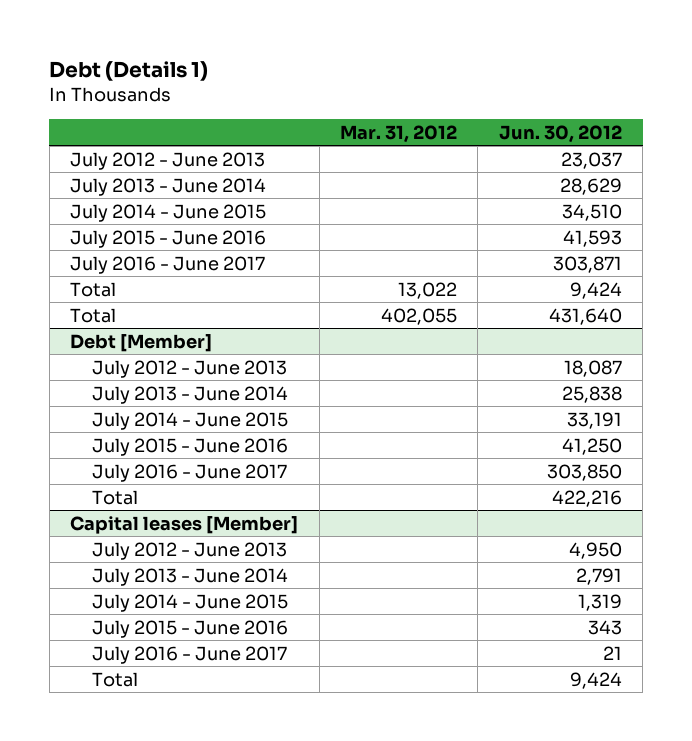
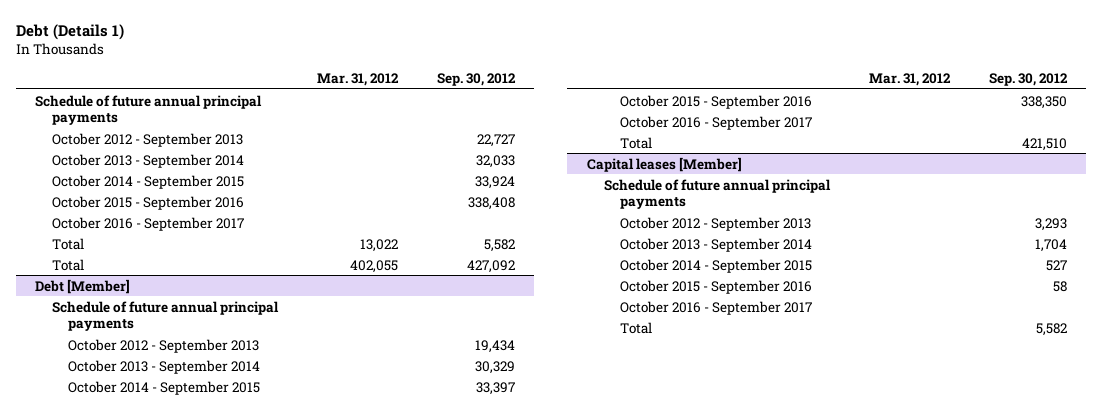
- | Mar. 31, 2012 | Jun. 30, 2012
+ | Mar. 31, 2012 | Sep. 30, 2012
- July 2012 - June 2013 | | 23,037
- July 2013 - June 2014 | | 28,629
- July 2014 - June 2015 | | 34,510
- July 2015 - June 2016 | | 41,593
- July 2016 - June 2017 | | 303,871
+ Schedule of future annual principal payments
+ October 2012 - September 2013 | | 22,727
+ October 2013 - September 2014 | | 32,033
+ October 2014 - September 2015 | | 33,924
+ October 2015 - September 2016 | | 338,408
+ October 2016 - September 2017
@ Debt [Member]
- July 2012 - June 2013 | | 18,087
- July 2013 - June 2014 | | 25,838
- July 2014 - June 2015 | | 33,191
- July 2015 - June 2016 | | 41,250
- July 2016 - June 2017 | | 303,850
+ Schedule of future annual principal payments
+ October 2012 - September 2013 | | 19,434
+ October 2013 - September 2014 | | 30,329
+ October 2014 - September 2015 | | 33,397
+ October 2015 - September 2016 | | 338,350
+ October 2016 - September 2017
@ Capital leases [Member]
- July 2012 - June 2013 | | 4,950
- July 2013 - June 2014 | | 2,791
- July 2014 - June 2015 | | 1,319
- July 2015 - June 2016 | | 343
- July 2016 - June 2017 | | 21
+ Schedule of future annual principal payments
+ October 2012 - September 2013 | | 3,293
+ October 2013 - September 2014 | | 1,704
+ October 2014 - September 2015 | | 527
+ October 2015 - September 2016 | | 58
+ October 2016 - September 2017

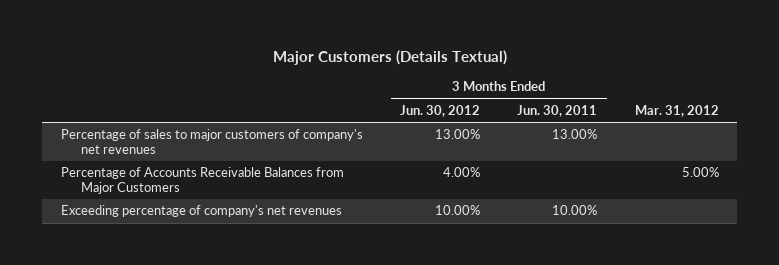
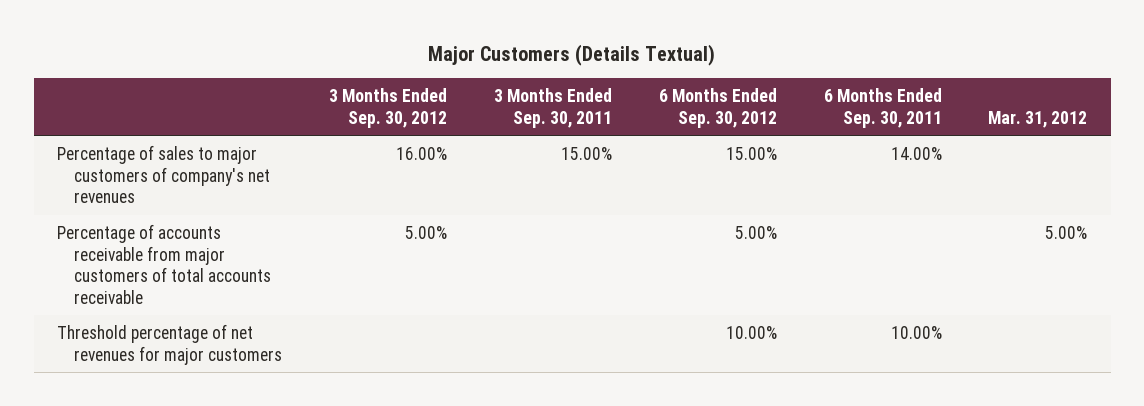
- | 3 Months Ended Jun. 30, 2012 | 3 Months Ended Jun. 30, 2011 | Mar. 31, 2012
+ | 3 Months Ended Sep. 30, 2012 | 3 Months Ended Sep. 30, 2011 | 6 Months Ended Sep. 30, 2012 | 6 Months Ended Sep. 30, 2011 | Mar. 31, 2012
- Percentage of Accounts Receivable Balances from Major Customers | 4.00% | | 5.00%
- Exceeding percentage of company's net revenues | 10.00% | 10.00% |
+ Percentage of accounts receivable from major customers of total accounts receivable | 5.00% | | 5.00% | | 5.00%
+ Threshold percentage of net revenues for major customers | | | 10.00% | 10.00% |

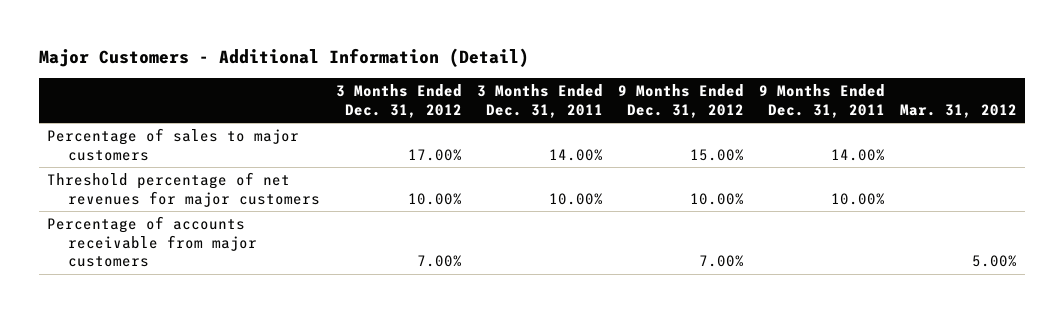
- Major Customers (Details Textual)
+ Major Customers - Additional Information (Detail)
- | 3 Months Ended Sep. 30, 2012 | 3 Months Ended Sep. 30, 2011 | 6 Months Ended Sep. 30, 2012 | 6 Months Ended Sep. 30, 2011 | Mar. 31, 2012
+ | 3 Months Ended Dec. 31, 2012 | 3 Months Ended Dec. 31, 2011 | 9 Months Ended Dec. 31, 2012 | 9 Months Ended Dec. 31, 2011 | Mar. 31, 2012
- Percentage of sales to major customers of company's net revenues | 16.00% | 15.00% | 15.00% | 14.00% |
- Percentage of accounts receivable from major customers of total accounts receivable | 5.00% | | 5.00% | | 5.00%
+ Percentage of sales to major customers | 17.00% | 14.00% | 15.00% | 14.00% |
+ Percentage of accounts receivable from major customers | 7.00% | | 7.00% | | 5.00%

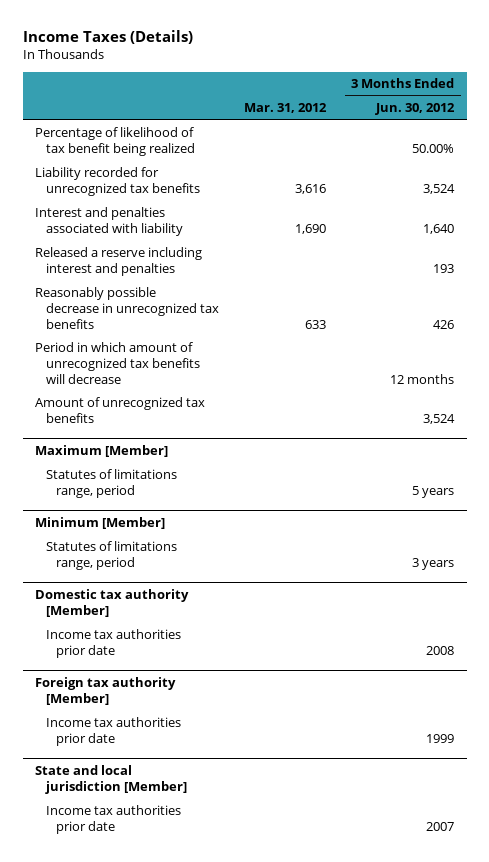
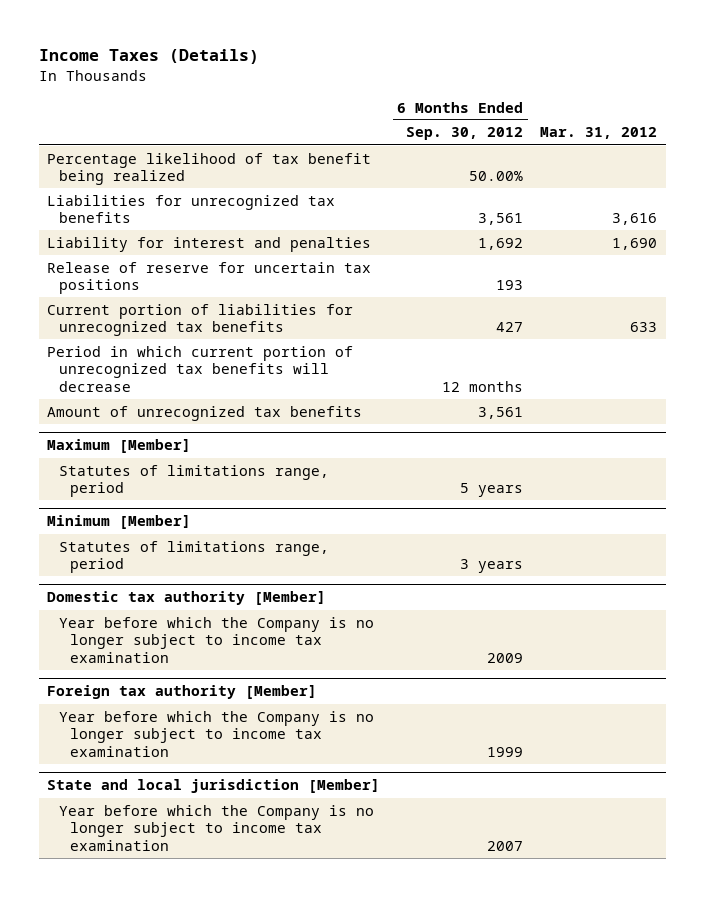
- | Mar. 31, 2012 | 3 Months Ended Jun. 30, 2012
+ | 6 Months Ended Sep. 30, 2012 | Mar. 31, 2012
- Percentage of likelihood of tax benefit being realized | | 50.00%
- Liability recorded for unrecognized tax benefits | 3,616 | 3,524
- Interest and penalties associated with liability | 1,690 | 1,640
- Released a reserve including interest and penalties | | 193
- Reasonably possible decrease in unrecognized tax benefits | 633 | 426
- Period in which amount of unrecognized tax benefits will decrease | | 12 months
+ Percentage likelihood of tax benefit being realized | 50.00% |
+ Liabilities for unrecognized tax benefits | 3,561 | 3,616
+ Liability for interest and penalties | 1,692 | 1,690
+ Release of reserve for uncertain tax positions | 193 |
+ Current portion of liabilities for unrecognized tax benefits | 427 | 633
+ Period in which current portion of unrecognized tax benefits will decrease | 12 months |
@ Domestic tax authority [Member]
- Income tax authorities prior date | | 2008
+ Year before which the Company is no longer subject to income tax examination | 2009 |
@ Foreign tax authority [Member]
- Income tax authorities prior date | | 1999
+ Year before which the Company is no longer subject to income tax examination | 1999 |
@ State and local jurisdiction [Member]
- Income tax authorities prior date | | 2007
+ Year before which the Company is no longer subject to income tax examination | 2007 |

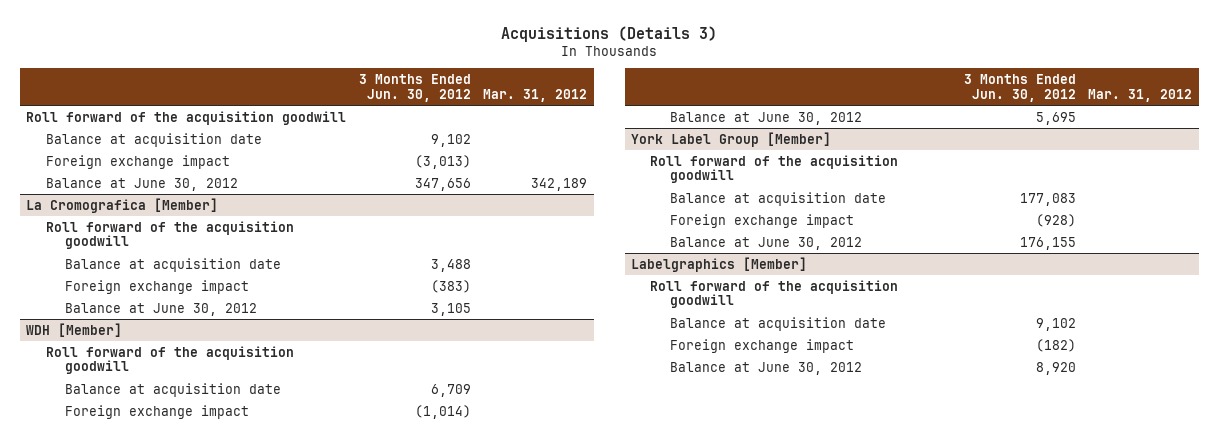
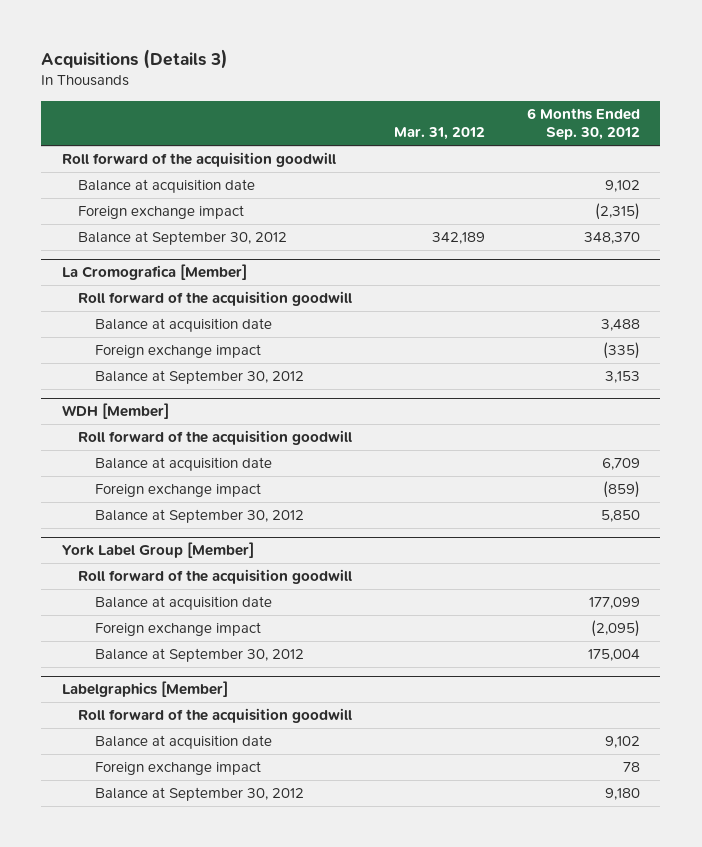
- | 3 Months Ended Jun. 30, 2012 | Mar. 31, 2012
+ | Mar. 31, 2012 | 6 Months Ended Sep. 30, 2012
- Balance at June 30, 2012 | 347,656 | 342,189
+ Balance at September 30, 2012 | 342,189 | 348,370
@ La Cromografica [Member]
- Balance at June 30, 2012 | 3,105 |
+ Balance at September 30, 2012 | | 3,153
@ WDH [Member]
- Balance at June 30, 2012 | 5,695 |
+ Balance at September 30, 2012 | | 5,850
@ York Label Group [Member]
- Balance at June 30, 2012 | 176,155 |
+ Balance at September 30, 2012 | | 175,004
@ Labelgraphics [Member]
- Balance at June 30, 2012 | 8,920 |
+ Balance at September 30, 2012 | | 9,180

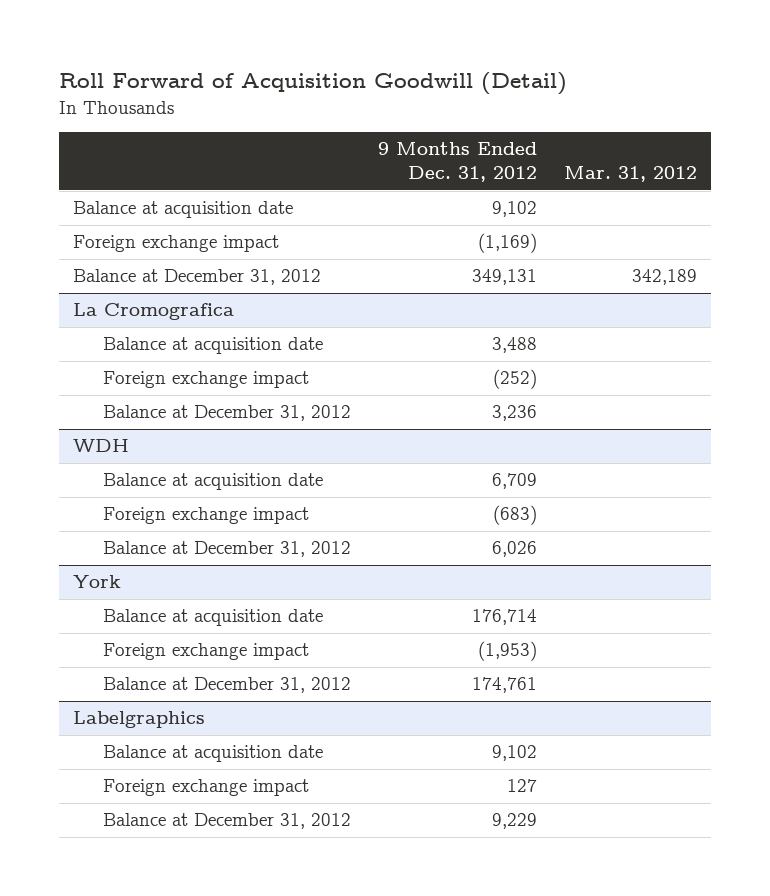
- Acquisitions (Details 3)
+ Roll Forward of Acquisition Goodwill (Detail)
- | Mar. 31, 2012 | 6 Months Ended Sep. 30, 2012
+ | 9 Months Ended Dec. 31, 2012 | Mar. 31, 2012
- Roll forward of the acquisition goodwill
- Balance at September 30, 2012 | 342,189 | 348,370
- La Cromografica [Member]
- Roll forward of the acquisition goodwill
+ Balance at December 31, 2012 | 349,131 | 342,189
+ La Cromografica
- Balance at September 30, 2012 | | 3,153
- WDH [Member]
- Roll forward of the acquisition goodwill
+ Balance at December 31, 2012 | 3,236 |
+ WDH
- Balance at September 30, 2012 | | 5,850
- York Label Group [Member]
- Roll forward of the acquisition goodwill
+ Balance at December 31, 2012 | 6,026 |
+ York
- Balance at September 30, 2012 | | 175,004
- Labelgraphics [Member]
- Roll forward of the acquisition goodwill
+ Balance at December 31, 2012 | 174,761 |
+ Labelgraphics
- Balance at September 30, 2012 | | 9,180
+ Balance at December 31, 2012 | 9,229 |

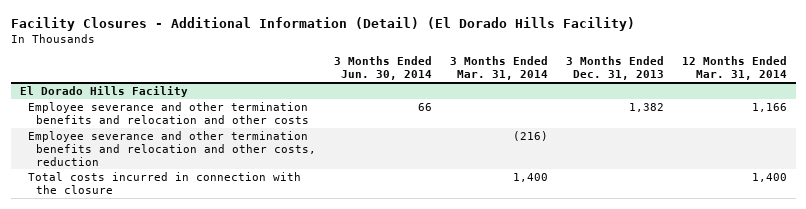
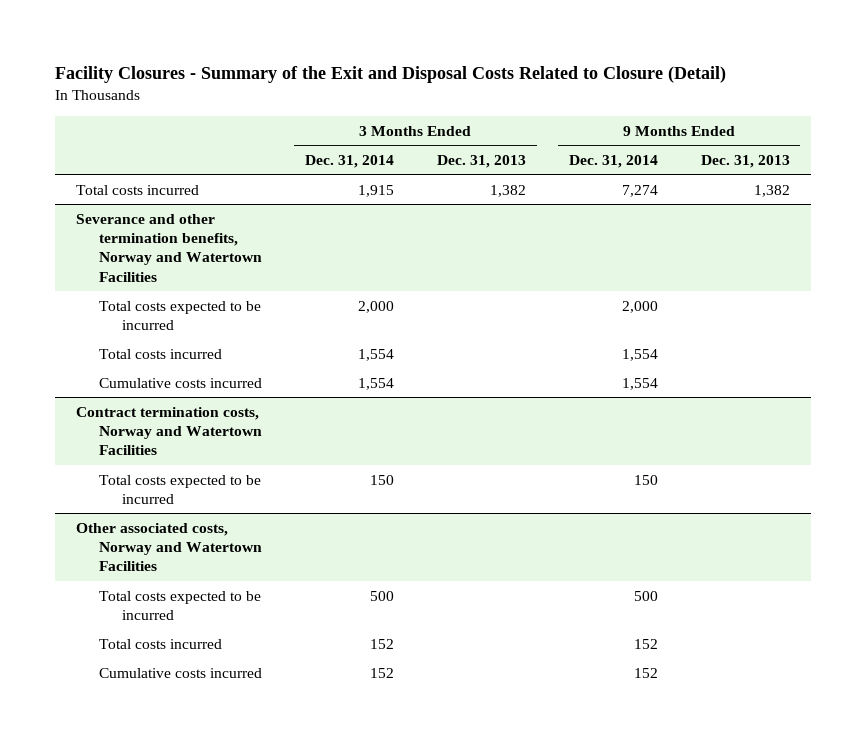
- Facility Closures - Additional Information (Detail) (El Dorado Hills Facility)
+ Facility Closures - Summary of the Exit and Disposal Costs Related to Closure (Detail)
- | 3 Months Ended Jun. 30, 2014 | 3 Months Ended Mar. 31, 2014 | 3 Months Ended Dec. 31, 2013 | 12 Months Ended Mar. 31, 2014
+ | 3 Months Ended Dec. 31, 2014 | 3 Months Ended Dec. 31, 2013 | 9 Months Ended Dec. 31, 2014 | 9 Months Ended Dec. 31, 2013
- El Dorado Hills Facility
- Employee severance and other termination benefits and relocation and other costs | 66 | | 1,382 | 1,166
- Employee severance and other termination benefits and relocation and other costs, reduction | | (216) | |
- Total costs incurred in connection with the closure | | 1,400 | | 1,400
+ Total costs incurred | 1,915 | 1,382 | 7,274 | 1,382
+ Severance and other termination benefits, Norway and Watertown Facilities
+ Total costs expected to be incurred | 2,000 | | 2,000 |
+ Total costs incurred | 1,554 | | 1,554 |
+ Cumulative costs incurred | 1,554 | | 1,554 |
+ Contract termination costs, Norway and Watertown Facilities
+ Total costs expected to be incurred | 150 | | 150 |
+ Other associated costs, Norway and Watertown Facilities
+ Total costs expected to be incurred | 500 | | 500 |
+ Total costs incurred | 152 | | 152 |
+ Cumulative costs incurred | 152 | | 152 |

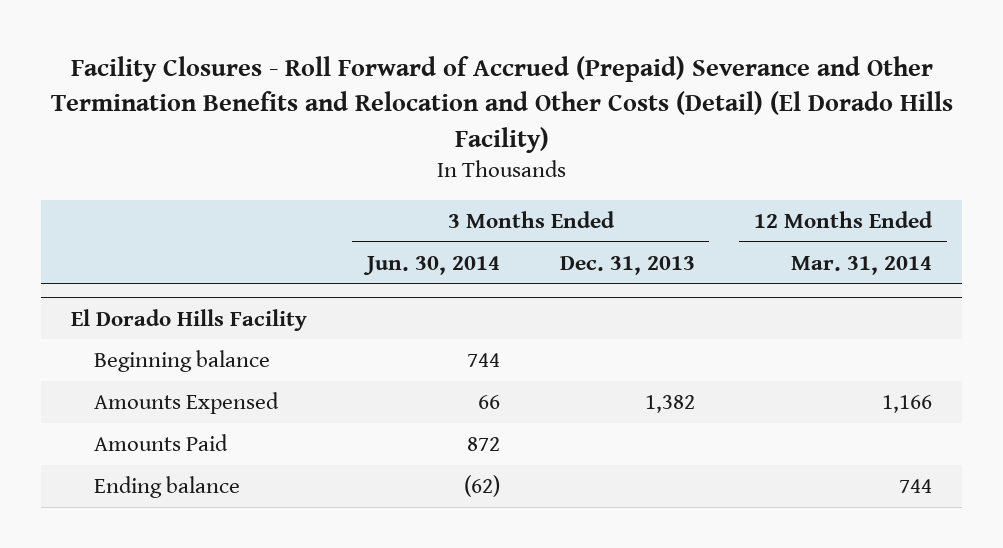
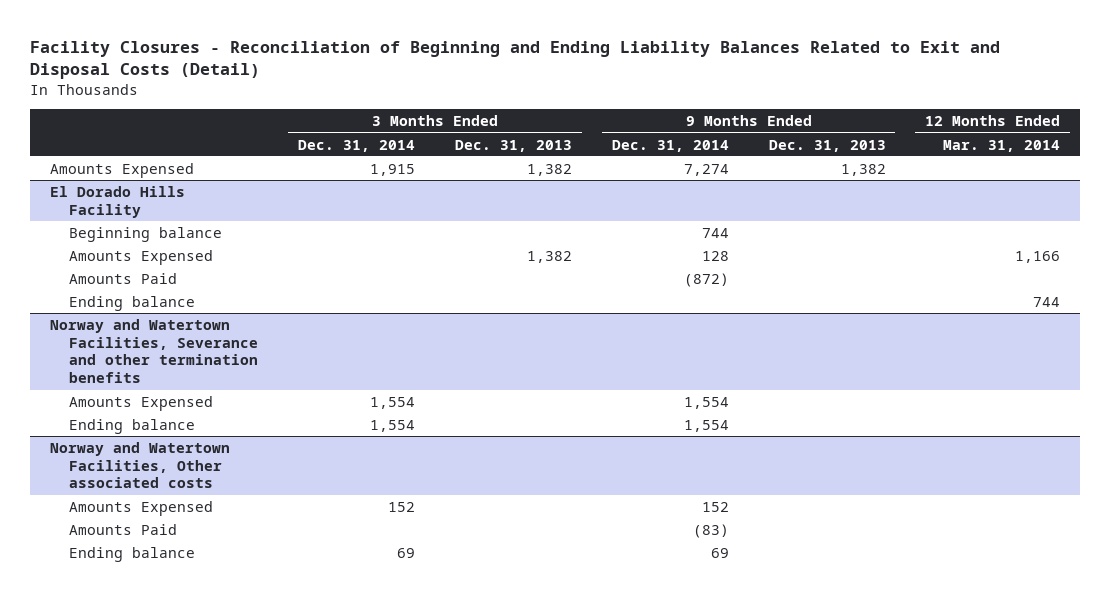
- Facility Closures - Roll Forward of Accrued (Prepaid) Severance and Other Termination Benefits and Relocation and Other Costs (Detail) (El Dorado Hills Facility)
+ Facility Closures - Reconciliation of Beginning and Ending Liability Balances Related to Exit and Disposal Costs (Detail)
- | 3 Months Ended Jun. 30, 2014 | 3 Months Ended Dec. 31, 2013 | 12 Months Ended Mar. 31, 2014
+ | 3 Months Ended Dec. 31, 2014 | 3 Months Ended Dec. 31, 2013 | 9 Months Ended Dec. 31, 2014 | 9 Months Ended Dec. 31, 2013 | 12 Months Ended Mar. 31, 2014
+ Amounts Expensed | 1,915 | 1,382 | 7,274 | 1,382 |
+ Norway and Watertown Facilities, Severance and other termination benefits
+ Amounts Expensed | 1,554 | | 1,554 | |
+ Ending balance | 1,554 | | 1,554 | |
+ Norway and Watertown Facilities, Other associated costs
+ Amounts Expensed | 152 | | 152 | |
+ Amounts Paid | | | (83) | |
+ Ending balance | 69 | | 69 | |

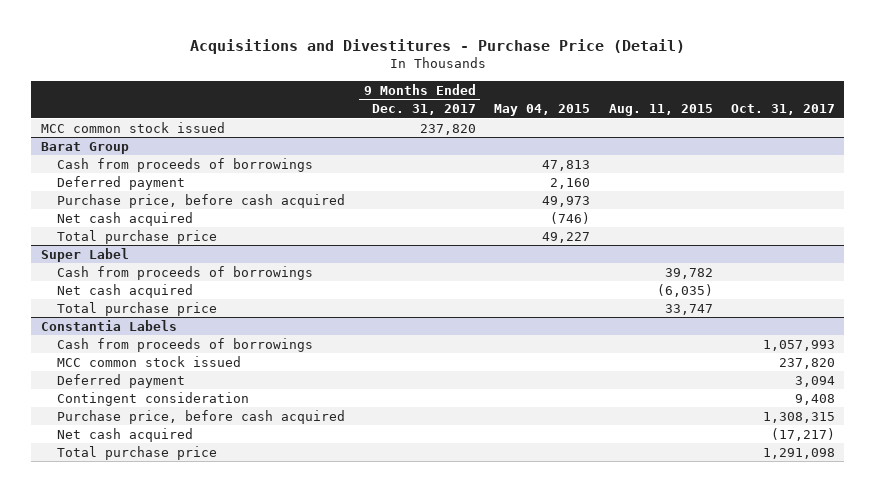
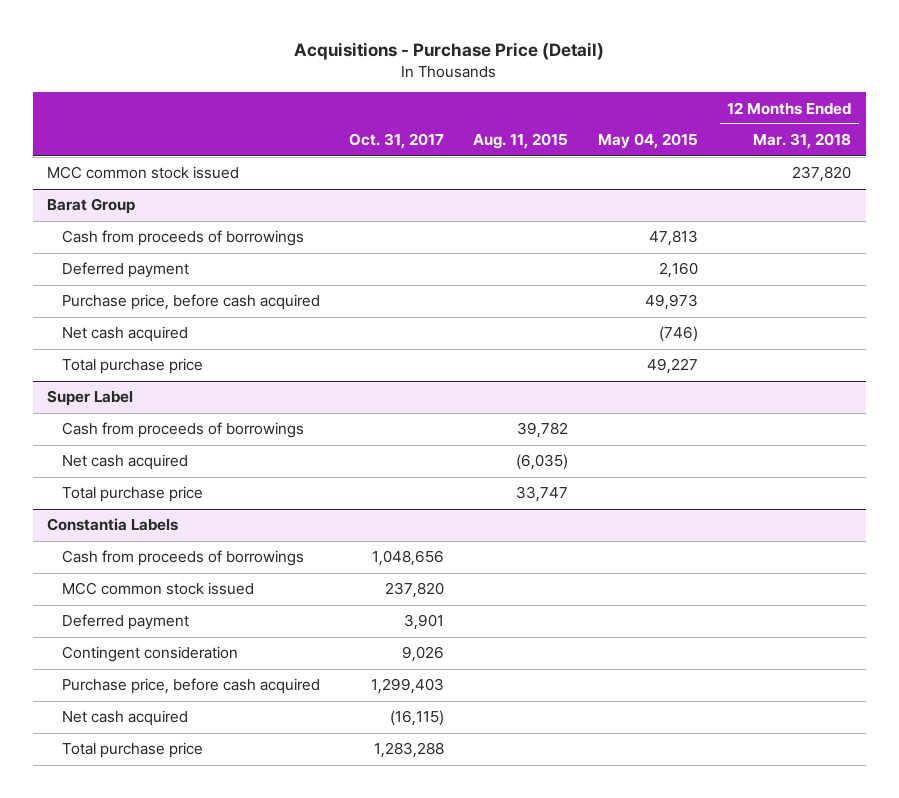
- Acquisitions and Divestitures - Purchase Price (Detail)
+ Acquisitions - Purchase Price (Detail)
- | 9 Months Ended Dec. 31, 2017 | May 04, 2015 | Aug. 11, 2015 | Oct. 31, 2017
+ | Oct. 31, 2017 | Aug. 11, 2015 | May 04, 2015 | 12 Months Ended Mar. 31, 2018
@ Constantia Labels
- Cash from proceeds of borrowings | | | | 1,057,993
+ Cash from proceeds of borrowings | 1,048,656 | | |
- Deferred payment | | | | 3,094
- Contingent consideration | | | | 9,408
- Purchase price, before cash acquired | | | | 1,308,315
- Net cash acquired | | | | (17,217)
- Total purchase price | | | | 1,291,098
+ Deferred payment | 3,901 | | |
+ Contingent consideration | 9,026 | | |
+ Purchase price, before cash acquired | 1,299,403 | | |
+ Net cash acquired | (16,115) | | |
+ Total purchase price | 1,283,288 | | |

